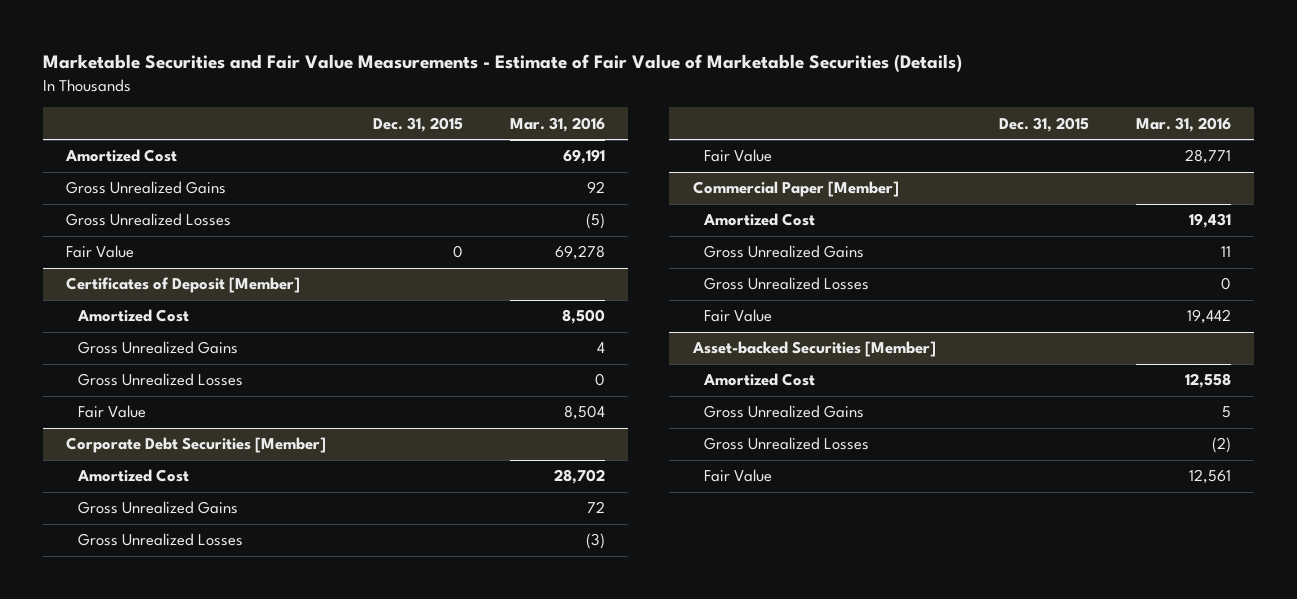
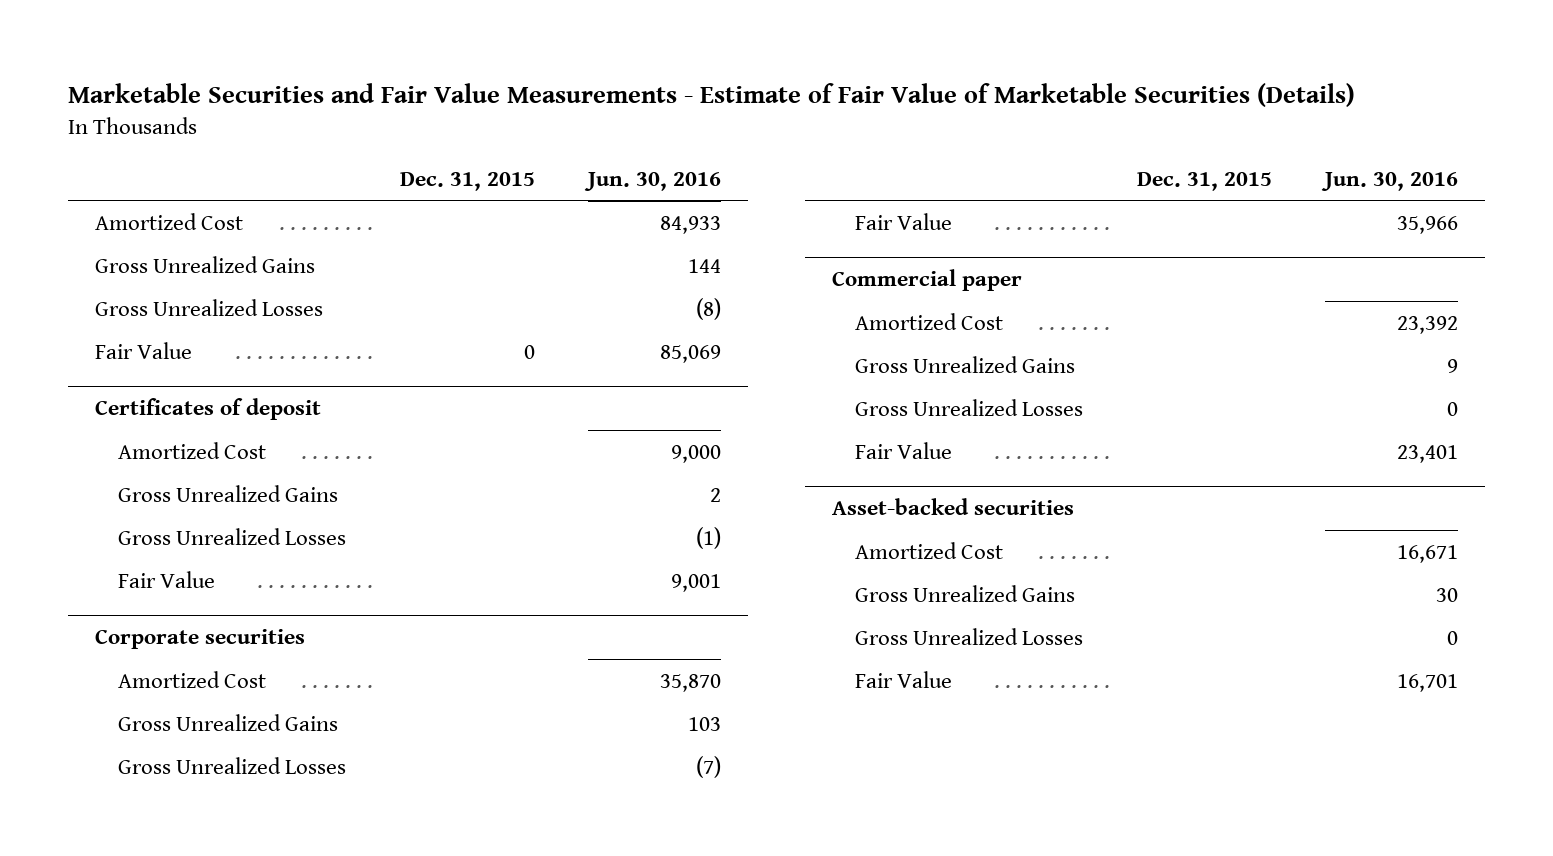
- | Dec. 31, 2015 | Mar. 31, 2016
+ | Dec. 31, 2015 | Jun. 30, 2016
- Certificates of Deposit [Member]
+ Certificates of deposit
- Corporate Debt Securities [Member]
+ Corporate securities
- Commercial Paper [Member]
+ Commercial paper
- Asset-backed Securities [Member]
+ Asset-backed securities

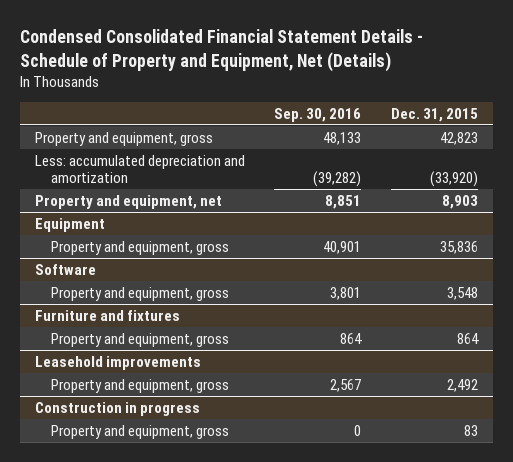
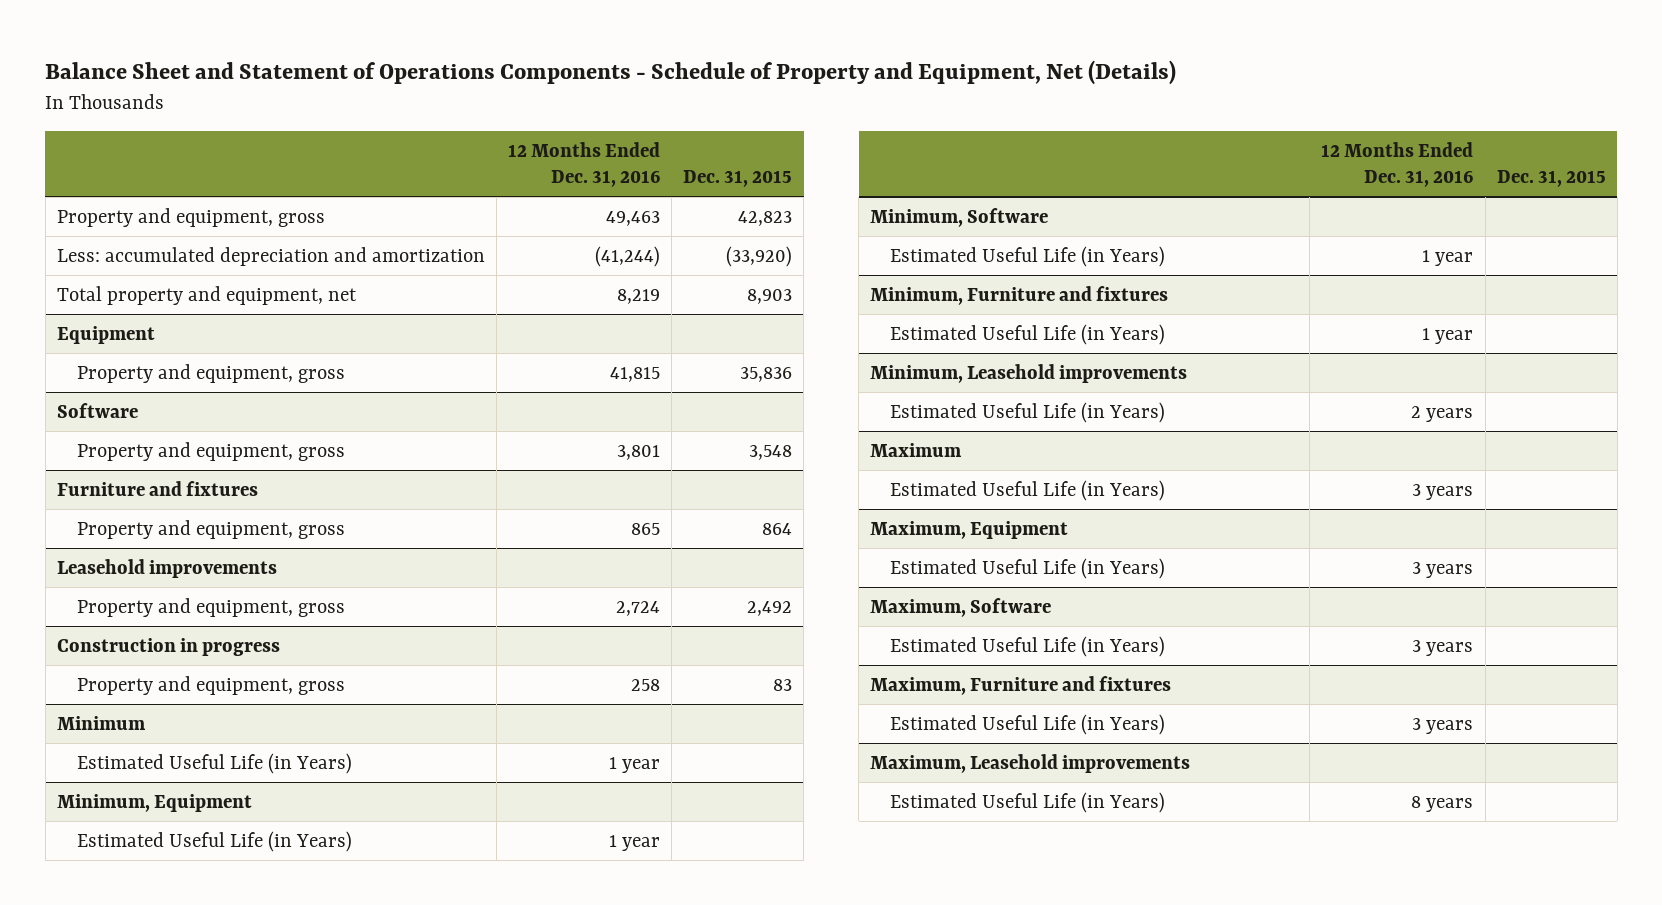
- Condensed Consolidated Financial Statement Details - Schedule of Property and Equipment, Net (Details)
+ Balance Sheet and Statement of Operations Components - Schedule of Property and Equipment, Net (Details)
- | Sep. 30, 2016 | Dec. 31, 2015
+ | 12 Months Ended Dec. 31, 2016 | Dec. 31, 2015
- Property and equipment, net | 8,851 | 8,903
+ Total property and equipment, net | 8,219 | 8,903
+ Minimum
+ Estimated Useful Life (in Years) | 1 year |
+ Minimum, Equipment
+ Estimated Useful Life (in Years) | 1 year |
+ Minimum, Software
+ Estimated Useful Life (in Years) | 1 year |
+ Minimum, Furniture and fixtures
+ Estimated Useful Life (in Years) | 1 year |
+ Minimum, Leasehold improvements
+ Estimated Useful Life (in Years) | 2 years |
+ Maximum
+ Estimated Useful Life (in Years) | 3 years |
+ Maximum, Equipment
+ Estimated Useful Life (in Years) | 3 years |
+ Maximum, Software
+ Estimated Useful Life (in Years) | 3 years |
+ Maximum, Furniture and fixtures
+ Estimated Useful Life (in Years) | 3 years |
+ Maximum, Leasehold improvements
+ Estimated Useful Life (in Years) | 8 years |

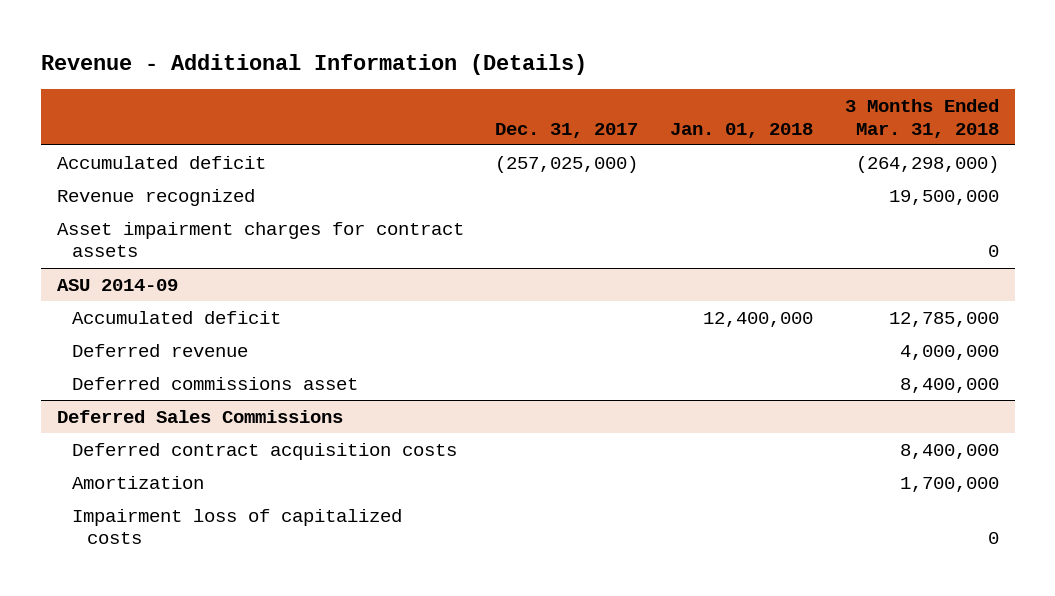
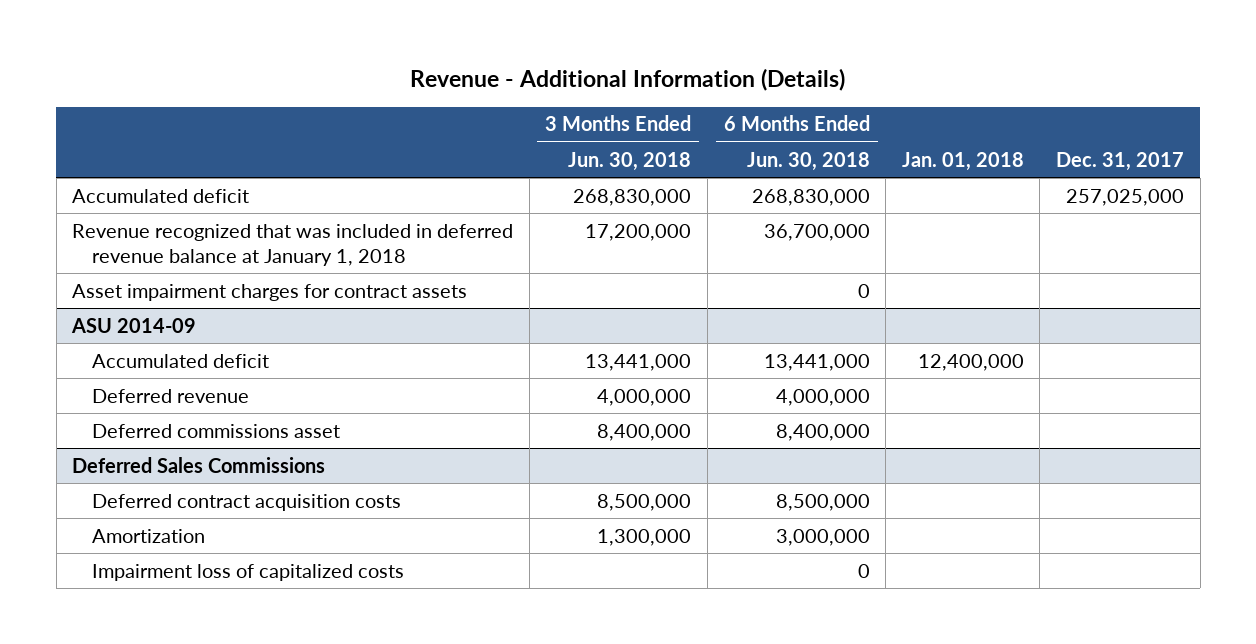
- | Dec. 31, 2017 | Jan. 01, 2018 | 3 Months Ended Mar. 31, 2018
+ | 3 Months Ended Jun. 30, 2018 | 6 Months Ended Jun. 30, 2018 | Jan. 01, 2018 | Dec. 31, 2017
- Accumulated deficit | (257,025,000) | | (264,298,000)
- Revenue recognized | | | 19,500,000
+ Accumulated deficit | 268,830,000 | 268,830,000 | | 257,025,000
+ Revenue recognized that was included in deferred revenue balance at January 1, 2018 | 17,200,000 | 36,700,000 | |

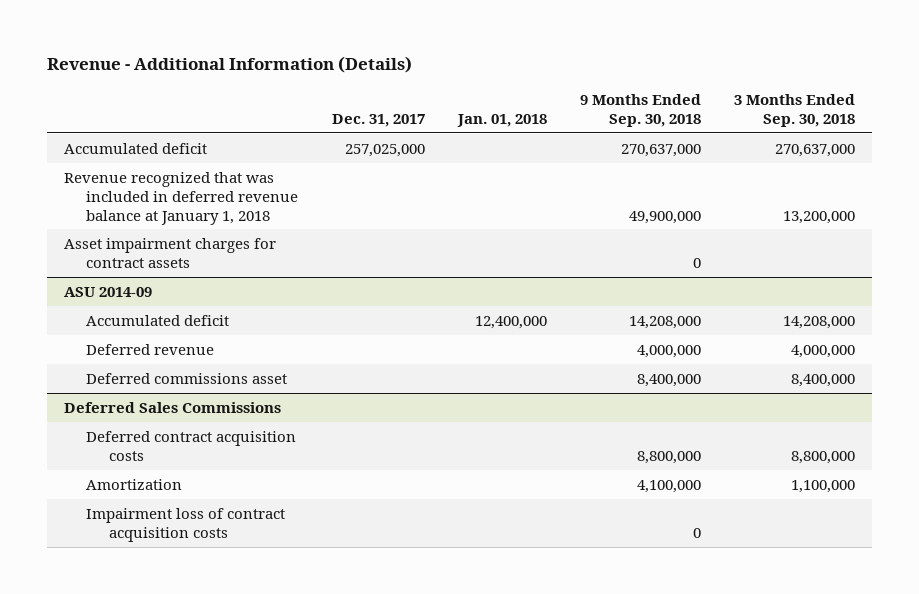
- | 3 Months Ended Jun. 30, 2018 | 6 Months Ended Jun. 30, 2018 | Jan. 01, 2018 | Dec. 31, 2017
+ | Dec. 31, 2017 | Jan. 01, 2018 | 9 Months Ended Sep. 30, 2018 | 3 Months Ended Sep. 30, 2018
@ Deferred Sales Commissions
- Impairment loss of capitalized costs | | 0 | |
+ Impairment loss of contract acquisition costs | | | 0 |

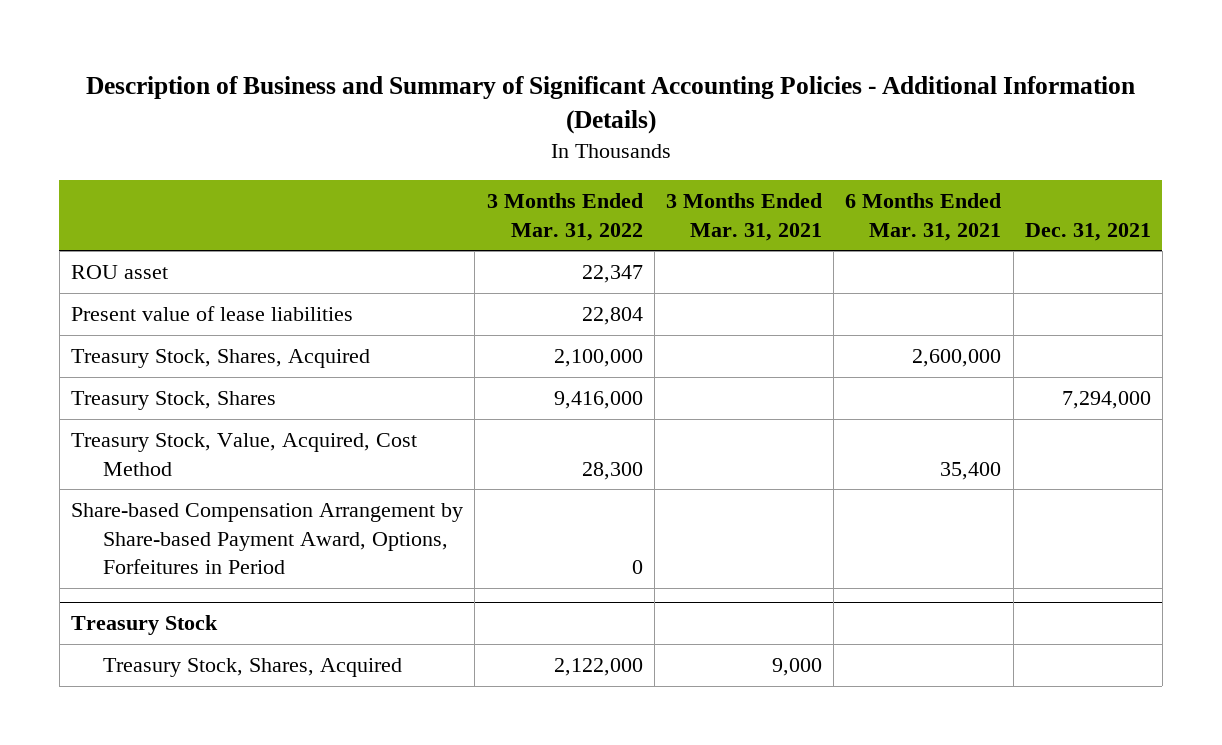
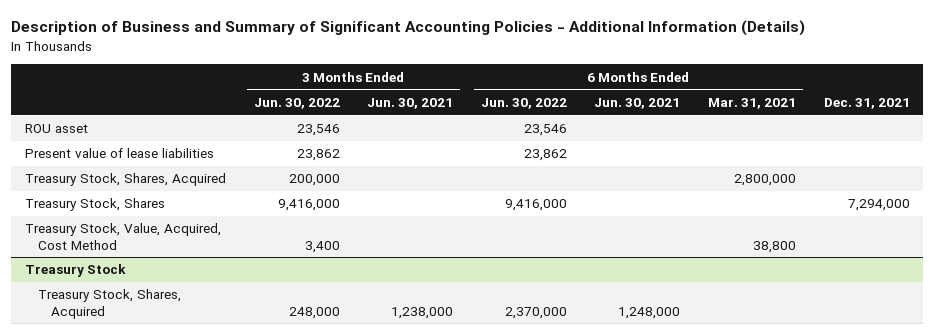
- | 3 Months Ended Mar. 31, 2022 | 3 Months Ended Mar. 31, 2021 | 6 Months Ended Mar. 31, 2021 | Dec. 31, 2021
+ | 3 Months Ended Jun. 30, 2022 | 3 Months Ended Jun. 30, 2021 | 6 Months Ended Jun. 30, 2022 | 6 Months Ended Jun. 30, 2021 | 6 Months Ended Mar. 31, 2021 | Dec. 31, 2021
- Treasury Stock, Shares, Acquired | 2,100,000 | | 2,600,000 |
+ Treasury Stock, Shares, Acquired | 200,000 | | | | 2,800,000 |
- Treasury Stock, Value, Acquired, Cost Method | 28,300 | | 35,400 |
- Share-based Compensation Arrangement by Share-based Payment Award, Options, Forfeitures in Period | 0 | | |
+ Treasury Stock, Value, Acquired, Cost Method | 3,400 | | | | 38,800 |

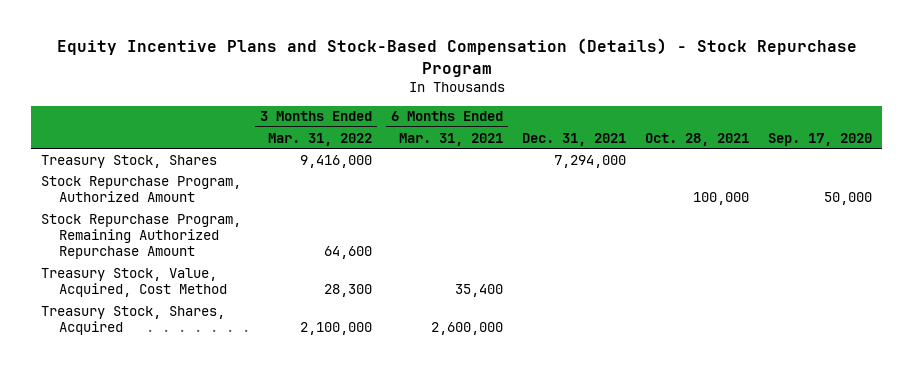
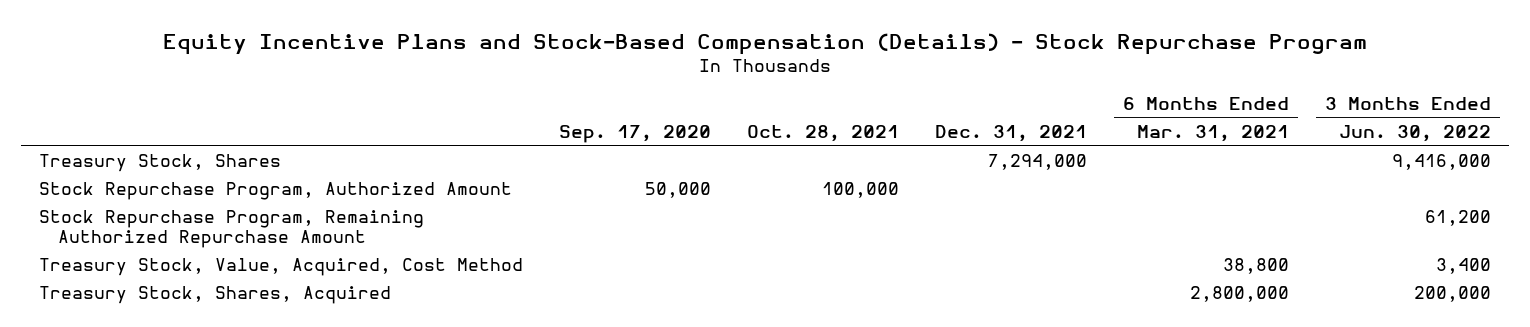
- | 3 Months Ended Mar. 31, 2022 | 6 Months Ended Mar. 31, 2021 | Dec. 31, 2021 | Oct. 28, 2021 | Sep. 17, 2020
+ | Sep. 17, 2020 | Oct. 28, 2021 | Dec. 31, 2021 | 6 Months Ended Mar. 31, 2021 | 3 Months Ended Jun. 30, 2022
- Treasury Stock, Value, Acquired, Cost Method | 28,300 | 35,400 | | |
- Treasury Stock, Shares, Acquired | 2,100,000 | 2,600,000 | | |
+ Treasury Stock, Value, Acquired, Cost Method | | | | 38,800 | 3,400
+ Treasury Stock, Shares, Acquired | | | | 2,800,000 | 200,000

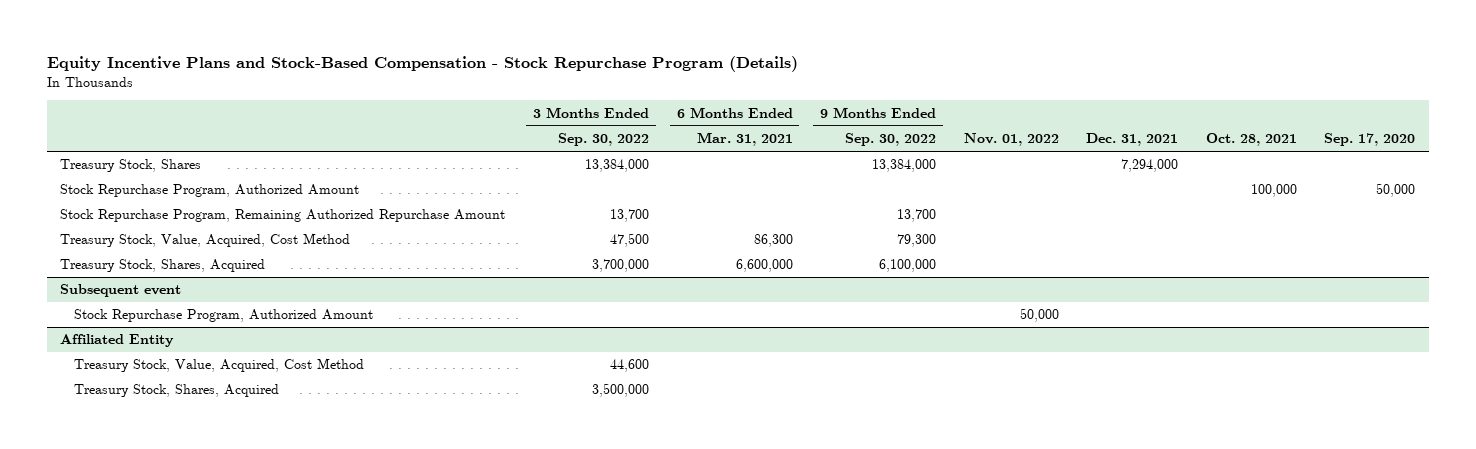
- Equity Incentive Plans and Stock-Based Compensation (Details) - Stock Repurchase Program
+ Equity Incentive Plans and Stock-Based Compensation - Stock Repurchase Program (Details)
- | Sep. 17, 2020 | Oct. 28, 2021 | Dec. 31, 2021 | 6 Months Ended Mar. 31, 2021 | 3 Months Ended Jun. 30, 2022
+ | 3 Months Ended Sep. 30, 2022 | 6 Months Ended Mar. 31, 2021 | 9 Months Ended Sep. 30, 2022 | Nov. 01, 2022 | Dec. 31, 2021 | Oct. 28, 2021 | Sep. 17, 2020
- Treasury Stock, Value, Acquired, Cost Method | | | | 38,800 | 3,400
- Treasury Stock, Shares, Acquired | | | | 2,800,000 | 200,000
+ Treasury Stock, Value, Acquired, Cost Method | 47,500 | 86,300 | 79,300 | | | |
+ Treasury Stock, Shares, Acquired | 3,700,000 | 6,600,000 | 6,100,000 | | | |
+ Subsequent event
+ Stock Repurchase Program, Authorized Amount | | | | 50,000 | | |
+ Affiliated Entity
+ Treasury Stock, Value, Acquired, Cost Method | 44,600 | | | | | |
+ Treasury Stock, Shares, Acquired | 3,500,000 | | | | | |

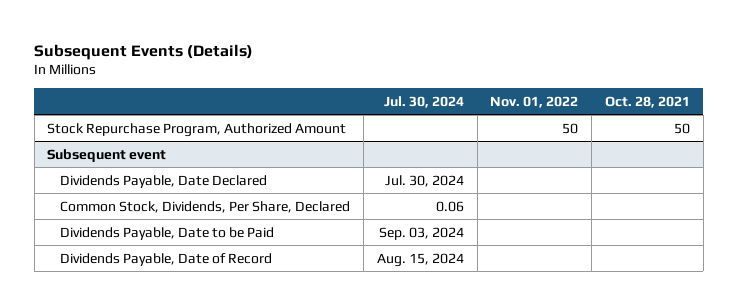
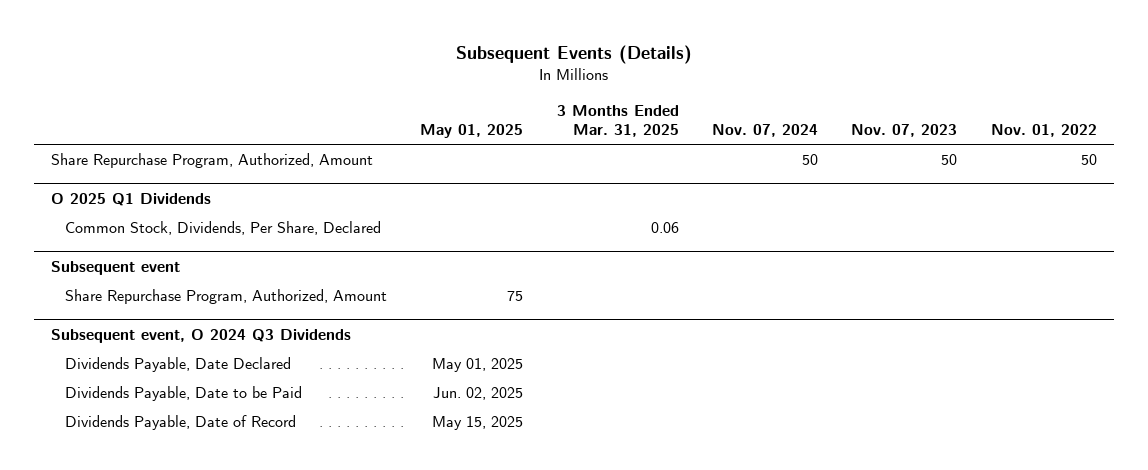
- | Jul. 30, 2024 | Nov. 01, 2022 | Oct. 28, 2021
+ | May 01, 2025 | 3 Months Ended Mar. 31, 2025 | Nov. 07, 2024 | Nov. 07, 2023 | Nov. 01, 2022
- Stock Repurchase Program, Authorized Amount | | 50 | 50
+ Share Repurchase Program, Authorized, Amount | | | 50 | 50 | 50
+ O 2025 Q1 Dividends
+ Common Stock, Dividends, Per Share, Declared | | 0.06 | | |
@ Subsequent event
- Dividends Payable, Date Declared | Jul. 30, 2024 | |
- Common Stock, Dividends, Per Share, Declared | 0.06 | |
- Dividends Payable, Date to be Paid | Sep. 03, 2024 | |
- Dividends Payable, Date of Record | Aug. 15, 2024 | |
+ Share Repurchase Program, Authorized, Amount | 75 | | | |
+ Subsequent event, O 2024 Q3 Dividends
+ Dividends Payable, Date Declared | May 01, 2025 | | | |
+ Dividends Payable, Date to be Paid | Jun. 02, 2025 | | | |
+ Dividends Payable, Date of Record | May 15, 2025 | | | |

